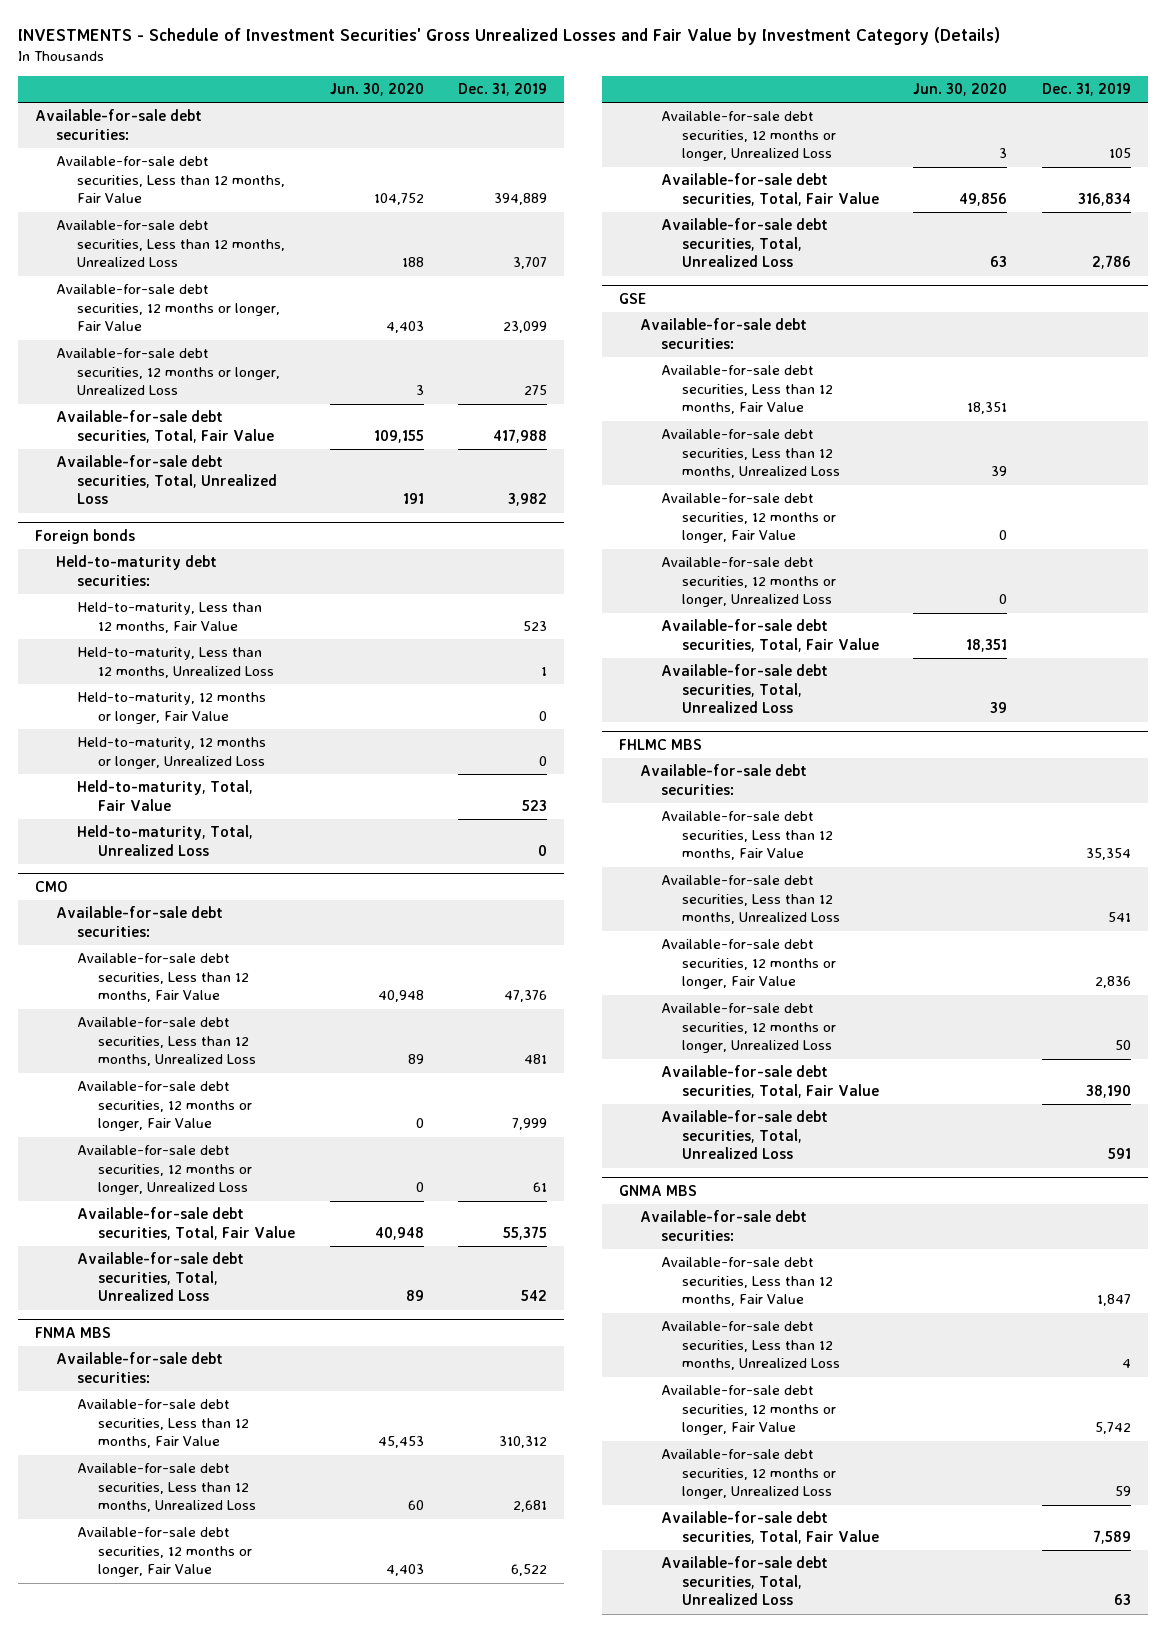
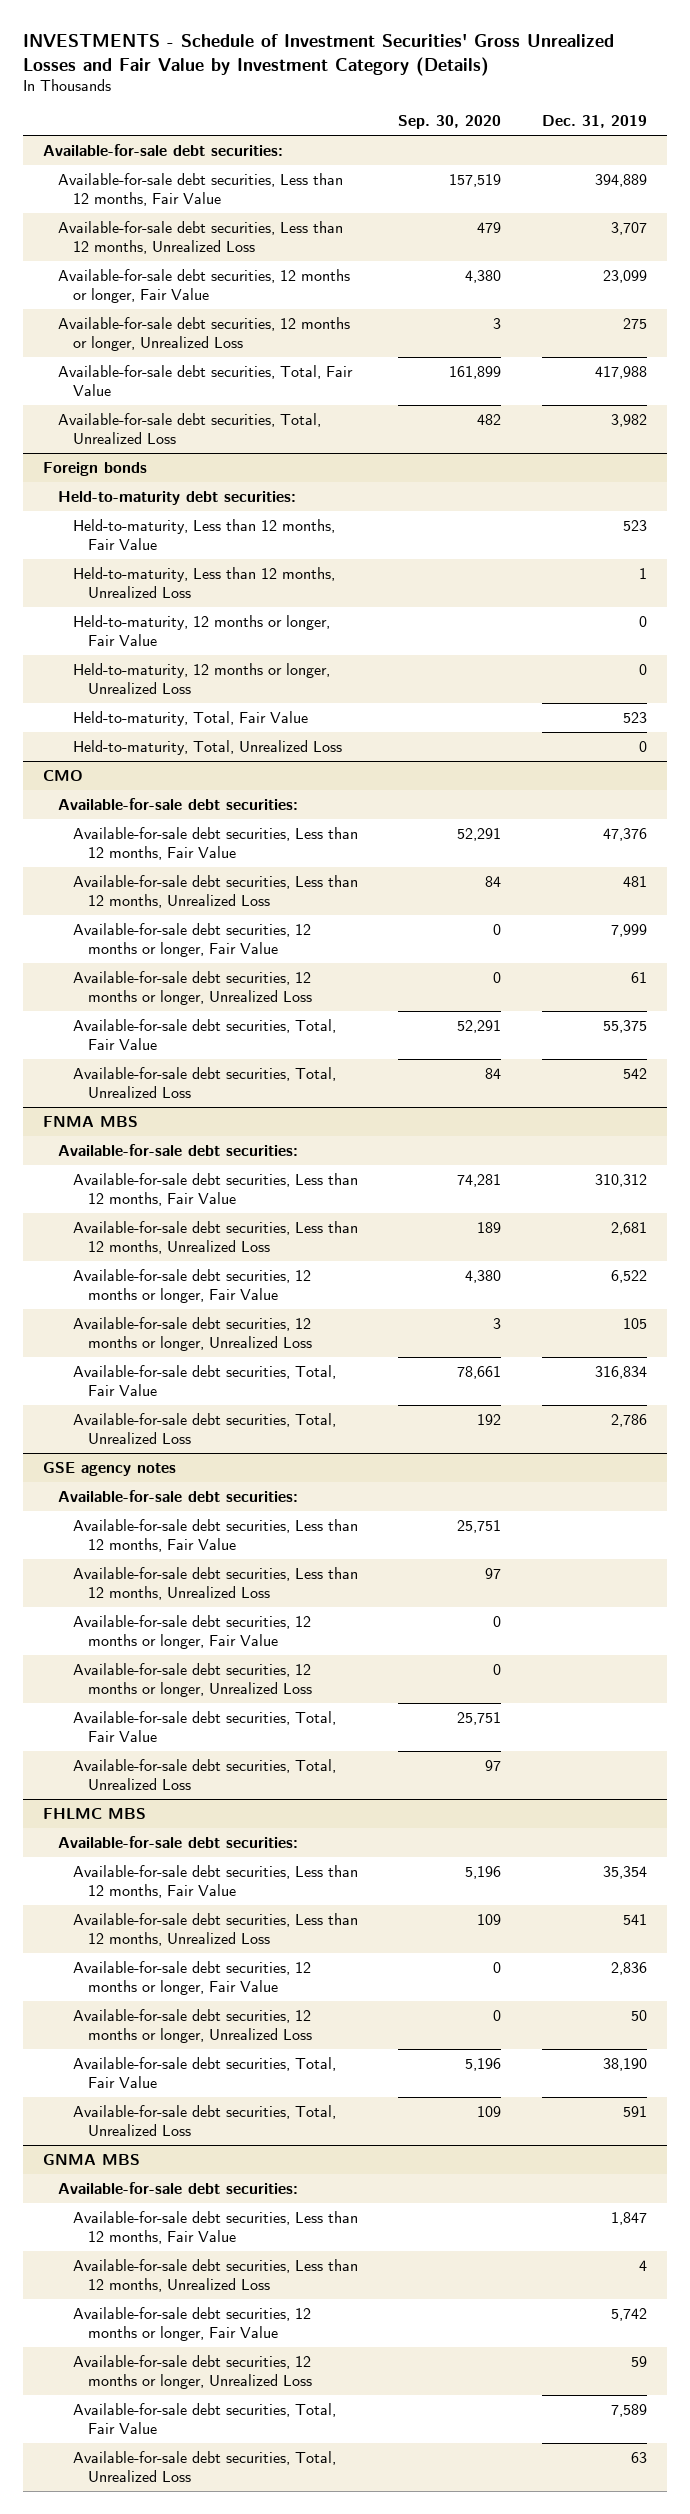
- | Jun. 30, 2020 | Dec. 31, 2019
+ | Sep. 30, 2020 | Dec. 31, 2019
- GSE
+ GSE agency notes

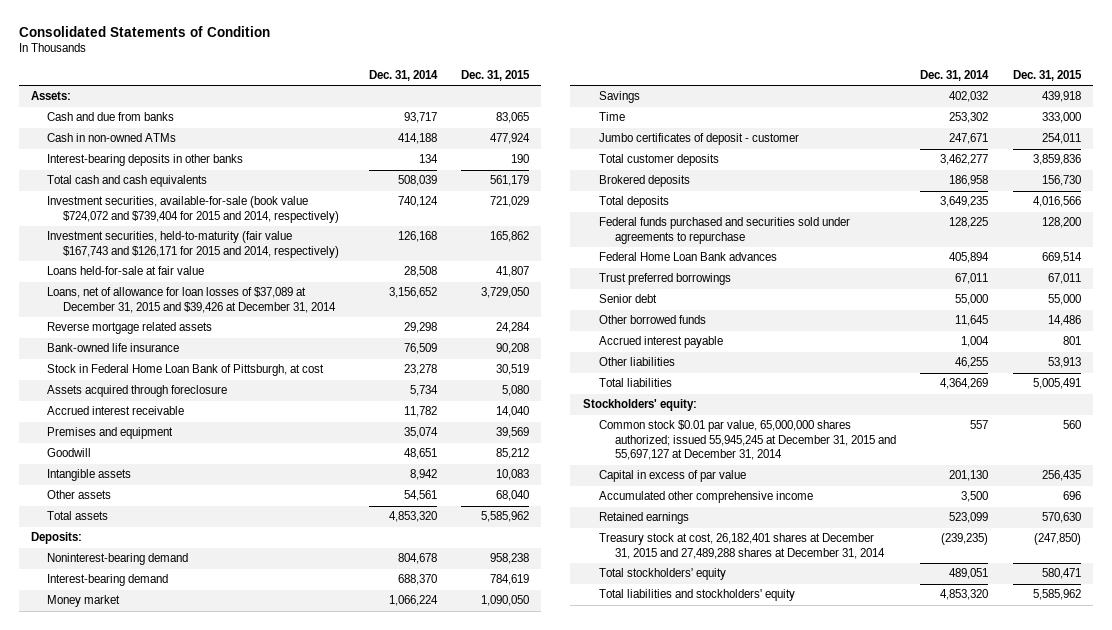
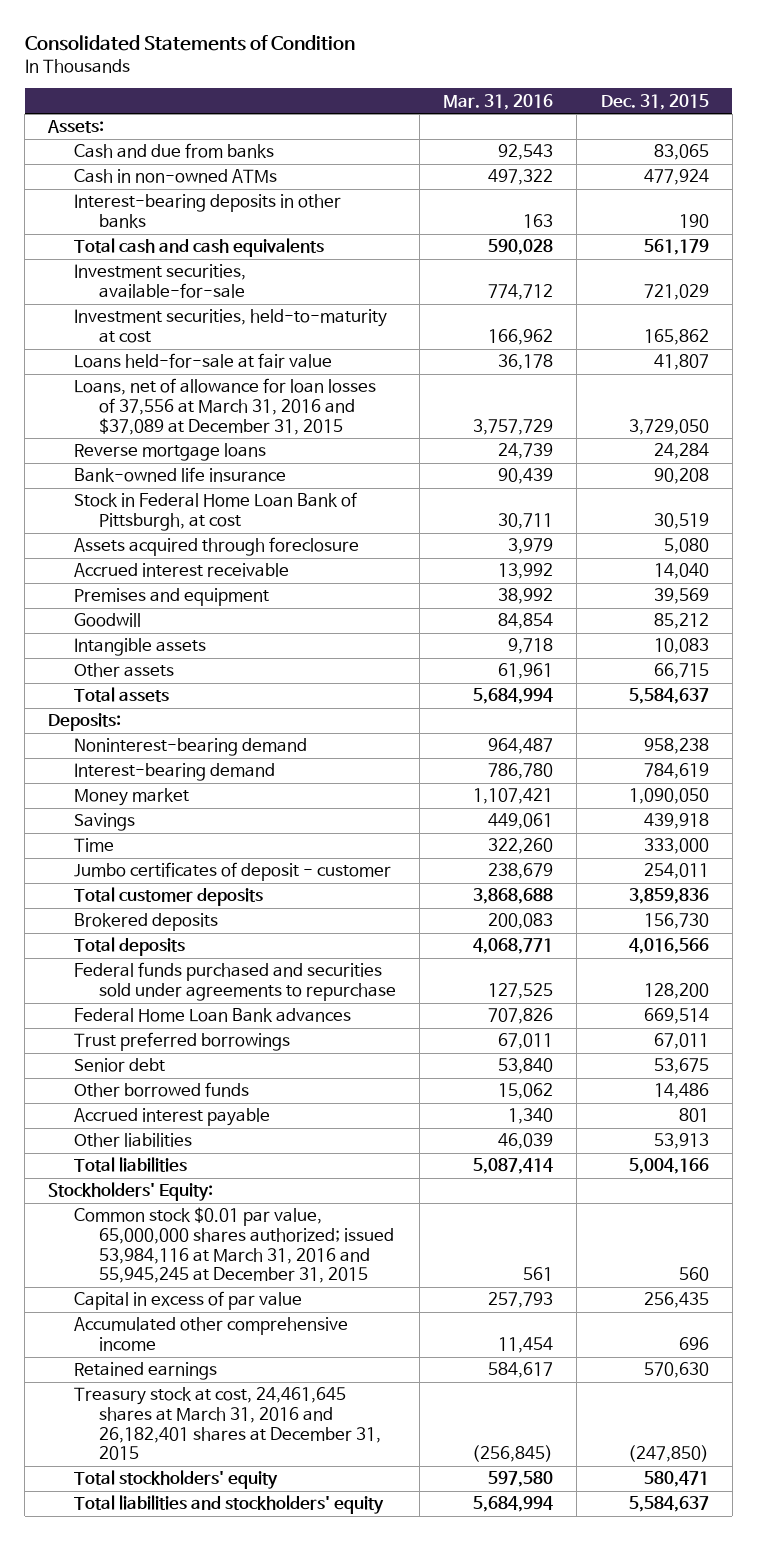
- | Dec. 31, 2014 | Dec. 31, 2015
+ | Mar. 31, 2016 | Dec. 31, 2015
- Investment securities, available-for-sale (book value $724,072 and $739,404 for 2015 and 2014, respectively) | 740,124 | 721,029
- Investment securities, held-to-maturity (fair value $167,743 and $126,171 for 2015 and 2014, respectively) | 126,168 | 165,862
+ Investment securities, available-for-sale | 774,712 | 721,029
+ Investment securities, held-to-maturity at cost | 166,962 | 165,862
- Loans, net of allowance for loan losses of $37,089 at December 31, 2015 and $39,426 at December 31, 2014 | 3,156,652 | 3,729,050
- Reverse mortgage related assets | 29,298 | 24,284
+ Loans, net of allowance for loan losses of 37,556 at March 31, 2016 and $37,089 at December 31, 2015 | 3,757,729 | 3,729,050
+ Reverse mortgage loans | 24,739 | 24,284
- Other assets | 54,561 | 68,040
- Total assets | 4,853,320 | 5,585,962
+ Other assets | 61,961 | 66,715
+ Total assets | 5,684,994 | 5,584,637
- Senior debt | 55,000 | 55,000
+ Senior debt | 53,840 | 53,675
- Total liabilities | 4,364,269 | 5,005,491
- Stockholders' equity:
- Common stock $0.01 par value, 65,000,000 shares authorized; issued 55,945,245 at December 31, 2015 and 55,697,127 at December 31, 2014 | 557 | 560
+ Total liabilities | 5,087,414 | 5,004,166
+ Stockholders' Equity:
+ Common stock $0.01 par value, 65,000,000 shares authorized; issued 53,984,116 at March 31, 2016 and 55,945,245 at December 31, 2015 | 561 | 560
- Treasury stock at cost, 26,182,401 shares at December 31, 2015 and 27,489,288 shares at December 31, 2014 | (239,235) | (247,850)
+ Treasury stock at cost, 24,461,645 shares at March 31, 2016 and 26,182,401 shares at December 31, 2015 | (256,845) | (247,850)
- Total liabilities and stockholders' equity | 4,853,320 | 5,585,962
+ Total liabilities and stockholders' equity | 5,684,994 | 5,584,637

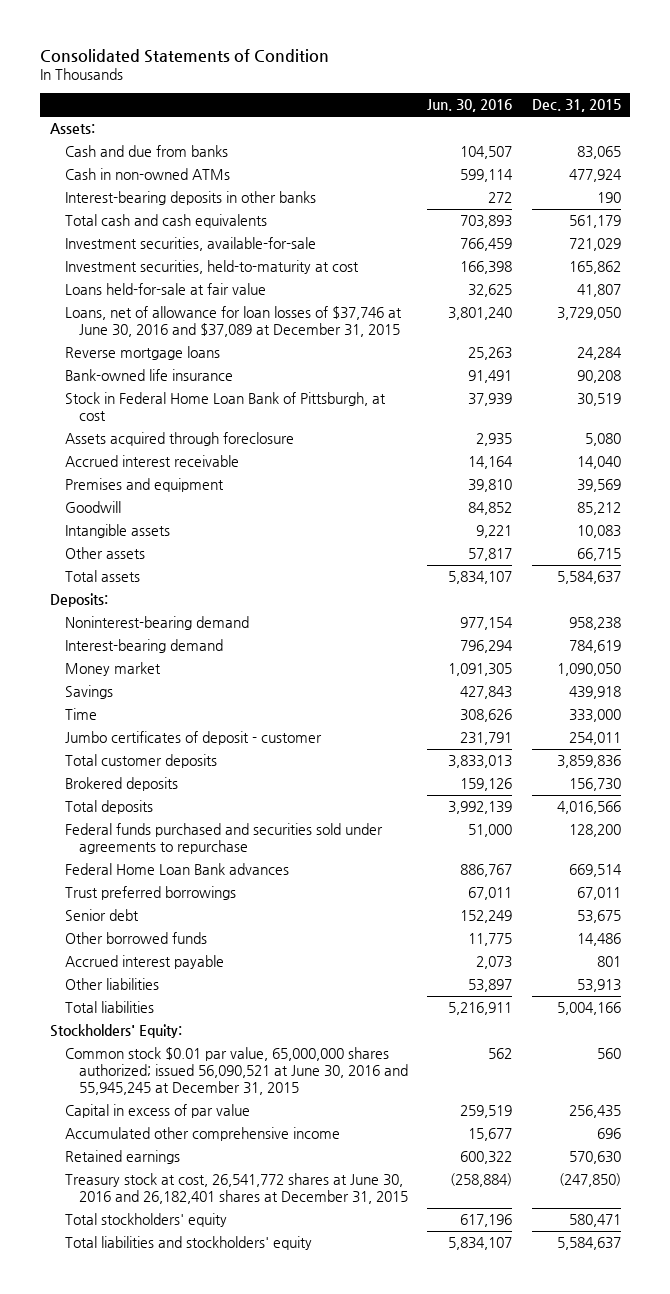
- | Mar. 31, 2016 | Dec. 31, 2015
+ | Jun. 30, 2016 | Dec. 31, 2015
- Loans, net of allowance for loan losses of 37,556 at March 31, 2016 and $37,089 at December 31, 2015 | 3,757,729 | 3,729,050
+ Loans, net of allowance for loan losses of $37,746 at June 30, 2016 and $37,089 at December 31, 2015 | 3,801,240 | 3,729,050
- Common stock $0.01 par value, 65,000,000 shares authorized; issued 53,984,116 at March 31, 2016 and 55,945,245 at December 31, 2015 | 561 | 560
+ Common stock $0.01 par value, 65,000,000 shares authorized; issued 56,090,521 at June 30, 2016 and 55,945,245 at December 31, 2015 | 562 | 560
- Treasury stock at cost, 24,461,645 shares at March 31, 2016 and 26,182,401 shares at December 31, 2015 | (256,845) | (247,850)
+ Treasury stock at cost, 26,541,772 shares at June 30, 2016 and 26,182,401 shares at December 31, 2015 | (258,884) | (247,850)

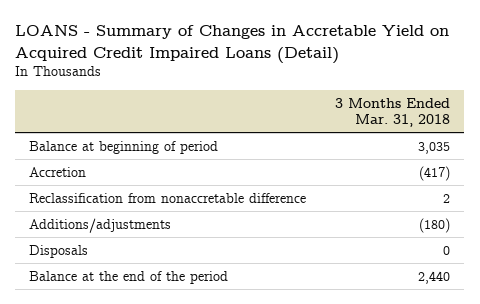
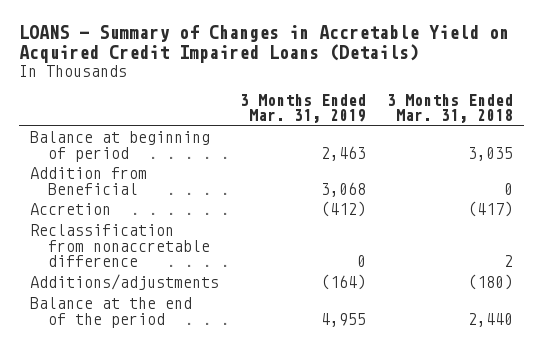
- LOANS - Summary of Changes in Accretable Yield on Acquired Credit Impaired Loans (Detail)
+ LOANS - Summary of Changes in Accretable Yield on Acquired Credit Impaired Loans (Details)
- | 3 Months Ended Mar. 31, 2018
+ | 3 Months Ended Mar. 31, 2019 | 3 Months Ended Mar. 31, 2018
+ Addition from Beneficial | 3,068 | 0
- Disposals | 0

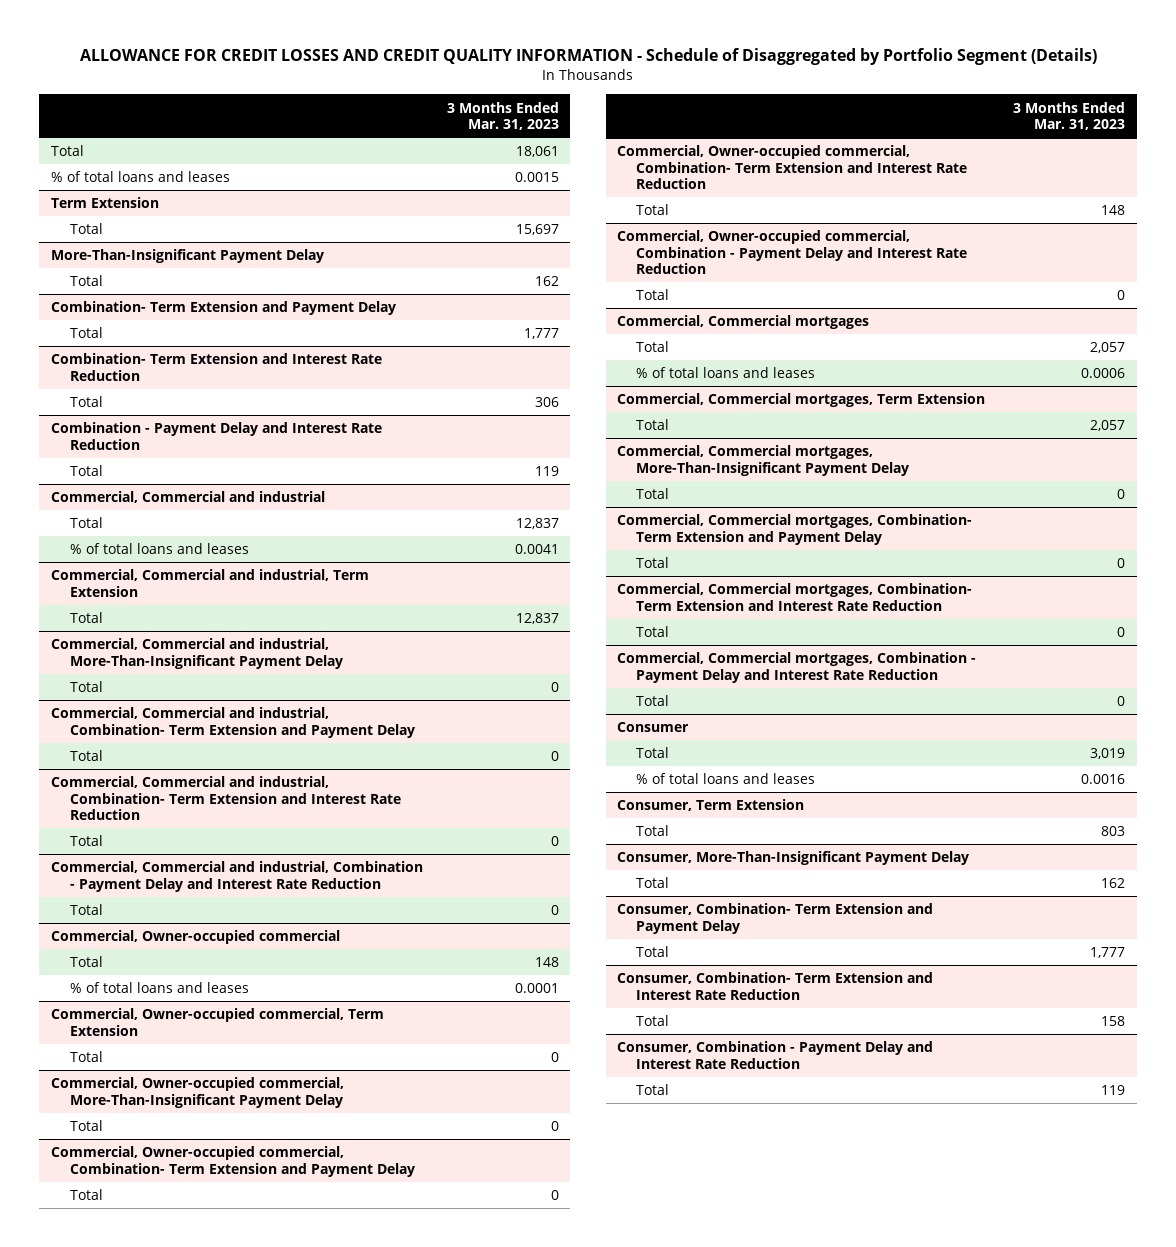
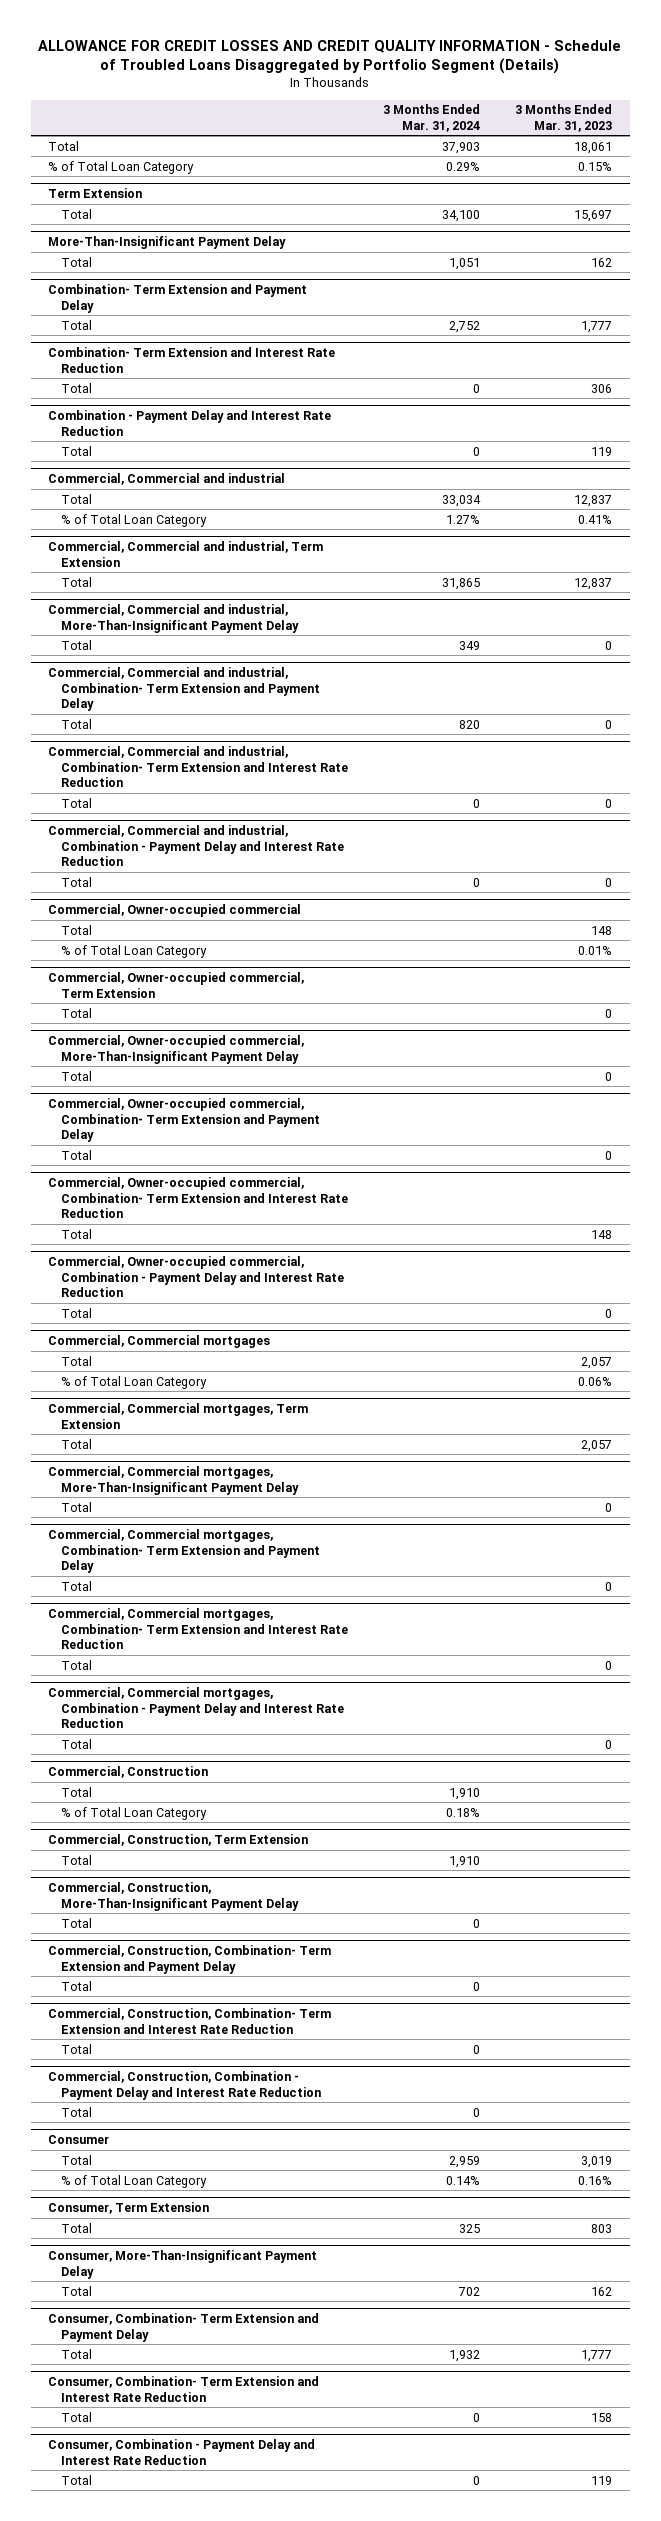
- ALLOWANCE FOR CREDIT LOSSES AND CREDIT QUALITY INFORMATION - Schedule of Disaggregated by Portfolio Segment (Details)
+ ALLOWANCE FOR CREDIT LOSSES AND CREDIT QUALITY INFORMATION - Schedule of Troubled Loans Disaggregated by Portfolio Segment (Details)
- | 3 Months Ended Mar. 31, 2023
+ | 3 Months Ended Mar. 31, 2024 | 3 Months Ended Mar. 31, 2023
- % of total loans and leases | 0.0015
+ % of Total Loan Category | 0.29% | 0.15%
@ Commercial, Commercial and industrial
- % of total loans and leases | 0.0041
+ % of Total Loan Category | 1.27% | 0.41%
@ Commercial, Owner-occupied commercial
- % of total loans and leases | 0.0001
+ % of Total Loan Category | | 0.01%
@ Commercial, Commercial mortgages
- % of total loans and leases | 0.0006
+ % of Total Loan Category | | 0.06%
+ Commercial, Construction
+ Total | 1,910 |
+ % of Total Loan Category | 0.18% |
+ Commercial, Construction, Term Extension
+ Total | 1,910 |
+ Commercial, Construction, More-Than-Insignificant Payment Delay
+ Total | 0 |
+ Commercial, Construction, Combination- Term Extension and Payment Delay
+ Total | 0 |
+ Commercial, Construction, Combination- Term Extension and Interest Rate Reduction
+ Total | 0 |
+ Commercial, Construction, Combination - Payment Delay and Interest Rate Reduction
+ Total | 0 |
@ Consumer
- % of total loans and leases | 0.0016
+ % of Total Loan Category | 0.14% | 0.16%

